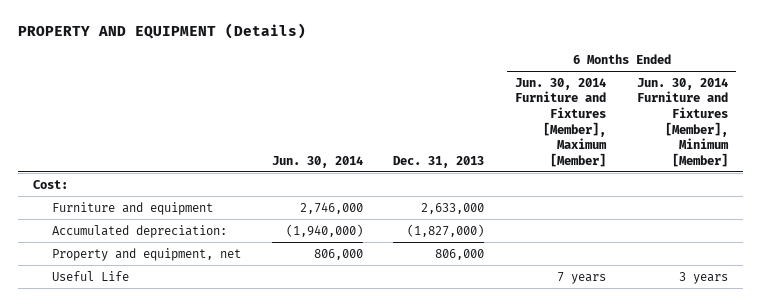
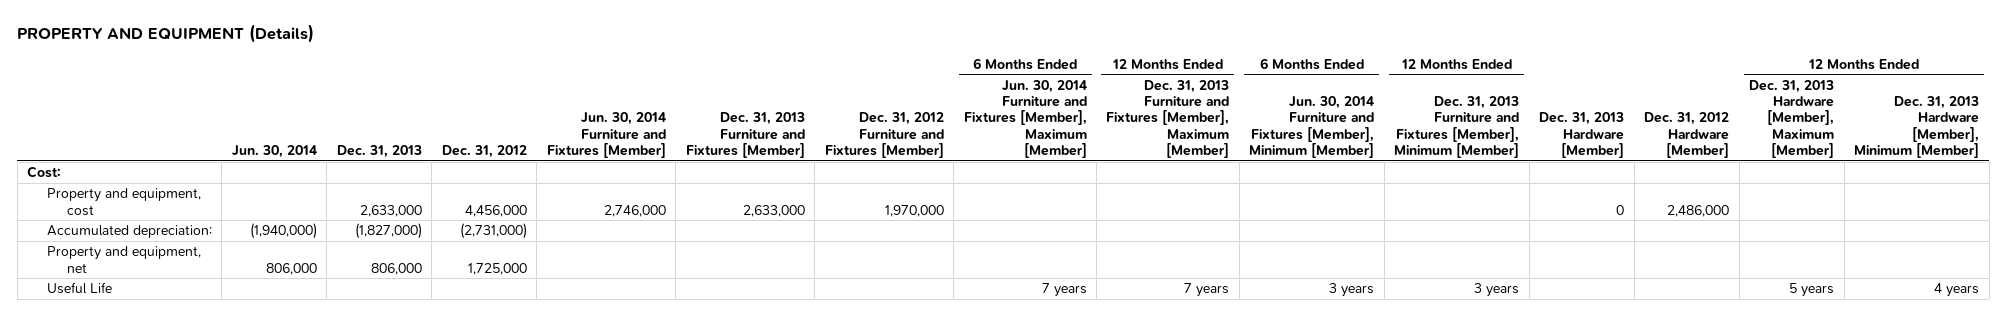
- | Jun. 30, 2014 | Dec. 31, 2013 | 6 Months Ended Jun. 30, 2014 Furniture and Fixtures [Member], Maximum [Member] | 6 Months Ended Jun. 30, 2014 Furniture and Fixtures [Member], Minimum [Member]
+ | Jun. 30, 2014 | Dec. 31, 2013 | Dec. 31, 2012 | Jun. 30, 2014 Furniture and Fixtures [Member] | Dec. 31, 2013 Furniture and Fixtures [Member] | Dec. 31, 2012 Furniture and Fixtures [Member] | 6 Months Ended Jun. 30, 2014 Furniture and Fixtures [Member], Maximum [Member] | 12 Months Ended Dec. 31, 2013 Furniture and Fixtures [Member], Maximum [Member] | 6 Months Ended Jun. 30, 2014 Furniture and Fixtures [Member], Minimum [Member] | 12 Months Ended Dec. 31, 2013 Furniture and Fixtures [Member], Minimum [Member] | Dec. 31, 2013 Hardware [Member] | Dec. 31, 2012 Hardware [Member] | 12 Months Ended Dec. 31, 2013 Hardware [Member], Maximum [Member] | 12 Months Ended Dec. 31, 2013 Hardware [Member], Minimum [Member]
- Furniture and equipment | 2,746,000 | 2,633,000 | |
+ Property and equipment, cost | | 2,633,000 | 4,456,000 | 2,746,000 | 2,633,000 | 1,970,000 | | | | | 0 | 2,486,000 | |

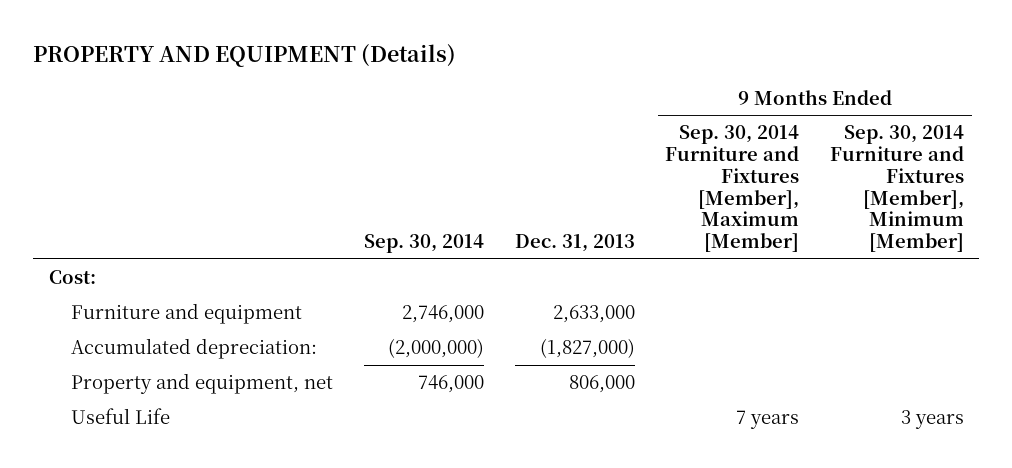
- | Jun. 30, 2014 | Dec. 31, 2013 | Dec. 31, 2012 | Jun. 30, 2014 Furniture and Fixtures [Member] | Dec. 31, 2013 Furniture and Fixtures [Member] | Dec. 31, 2012 Furniture and Fixtures [Member] | 6 Months Ended Jun. 30, 2014 Furniture and Fixtures [Member], Maximum [Member] | 12 Months Ended Dec. 31, 2013 Furniture and Fixtures [Member], Maximum [Member] | 6 Months Ended Jun. 30, 2014 Furniture and Fixtures [Member], Minimum [Member] | 12 Months Ended Dec. 31, 2013 Furniture and Fixtures [Member], Minimum [Member] | Dec. 31, 2013 Hardware [Member] | Dec. 31, 2012 Hardware [Member] | 12 Months Ended Dec. 31, 2013 Hardware [Member], Maximum [Member] | 12 Months Ended Dec. 31, 2013 Hardware [Member], Minimum [Member]
+ | Sep. 30, 2014 | Dec. 31, 2013 | 9 Months Ended Sep. 30, 2014 Furniture and Fixtures [Member], Maximum [Member] | 9 Months Ended Sep. 30, 2014 Furniture and Fixtures [Member], Minimum [Member]
- Property and equipment, cost | | 2,633,000 | 4,456,000 | 2,746,000 | 2,633,000 | 1,970,000 | | | | | 0 | 2,486,000 | |
+ Furniture and equipment | 2,746,000 | 2,633,000 | |

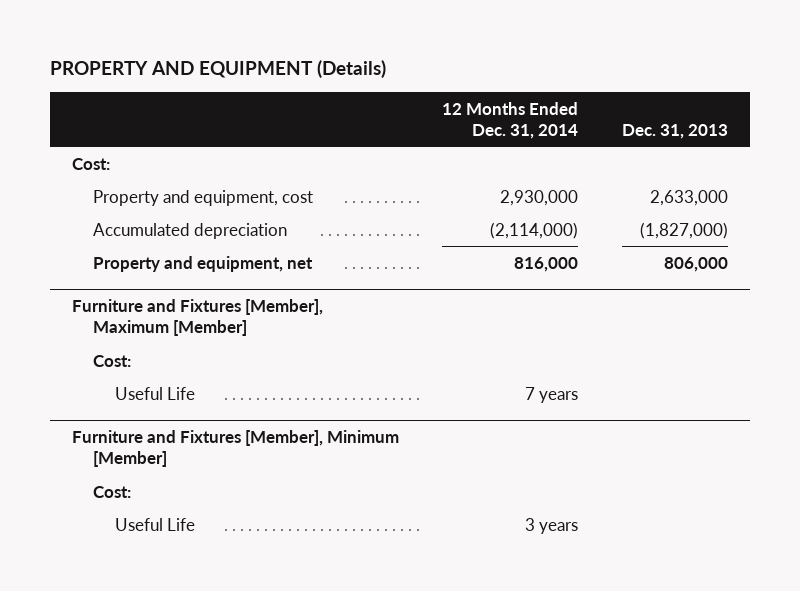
- | Sep. 30, 2014 | Dec. 31, 2013 | 9 Months Ended Sep. 30, 2014 Furniture and Fixtures [Member], Maximum [Member] | 9 Months Ended Sep. 30, 2014 Furniture and Fixtures [Member], Minimum [Member]
+ | 12 Months Ended Dec. 31, 2014 | Dec. 31, 2013
- Furniture and equipment | 2,746,000 | 2,633,000 | |
- Accumulated depreciation: | (2,000,000) | (1,827,000) | |
+ Property and equipment, cost | 2,930,000 | 2,633,000
+ Accumulated depreciation | (2,114,000) | (1,827,000)
+ Furniture and Fixtures [Member], Maximum [Member]
+ Cost:
+ Furniture and Fixtures [Member], Minimum [Member]
+ Cost:
+ Useful Life | 3 years |

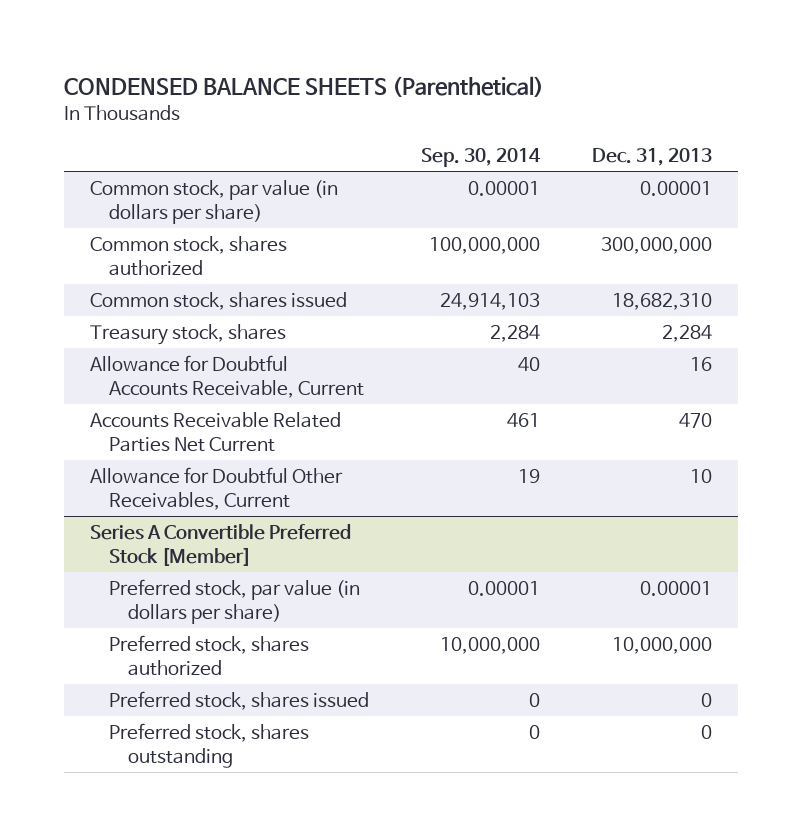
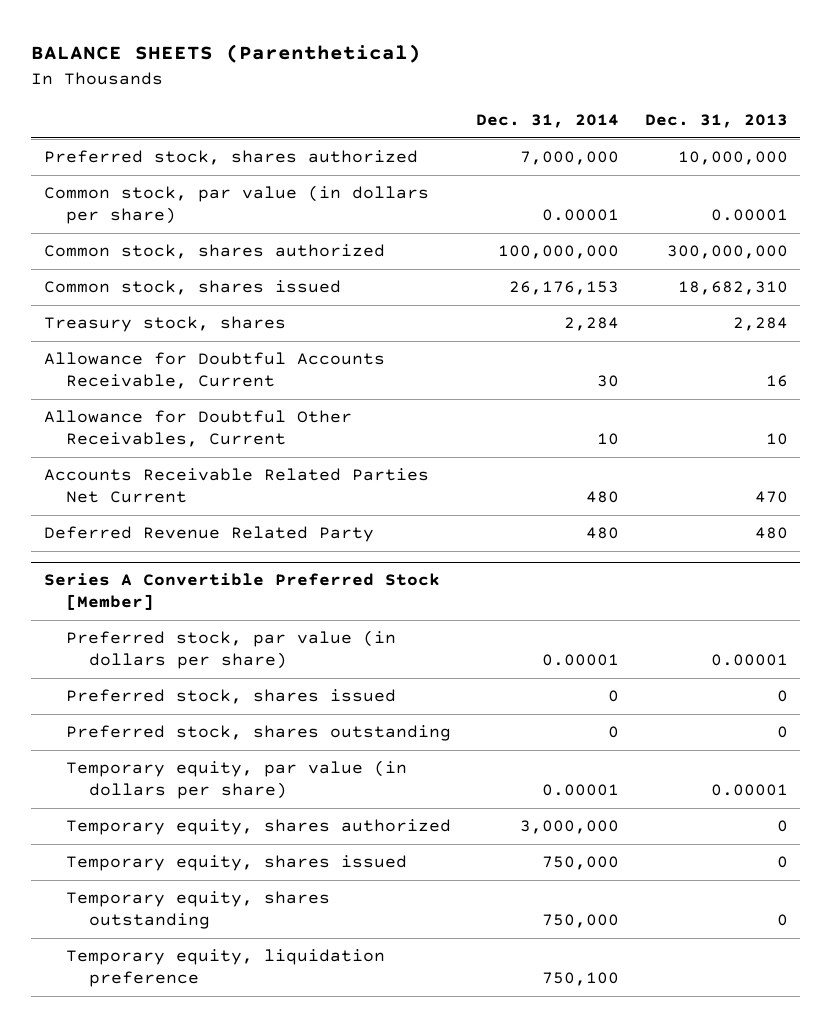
- CONDENSED BALANCE SHEETS (Parenthetical)
+ BALANCE SHEETS (Parenthetical)
- | Sep. 30, 2014 | Dec. 31, 2013
+ | Dec. 31, 2014 | Dec. 31, 2013
+ Preferred stock, shares authorized | 7,000,000 | 10,000,000
moved down: Accounts Receivable Related Parties Net Current | 480 | 470
+ Deferred Revenue Related Party | 480 | 480
@ Series A Convertible Preferred Stock [Member]
- Preferred stock, shares authorized | 10,000,000 | 10,000,000
+ Temporary equity, par value (in dollars per share) | 0.00001 | 0.00001
+ Temporary equity, shares authorized | 3,000,000 | 0
+ Temporary equity, shares issued | 750,000 | 0
+ Temporary equity, shares outstanding | 750,000 | 0
+ Temporary equity, liquidation preference | 750,100 |

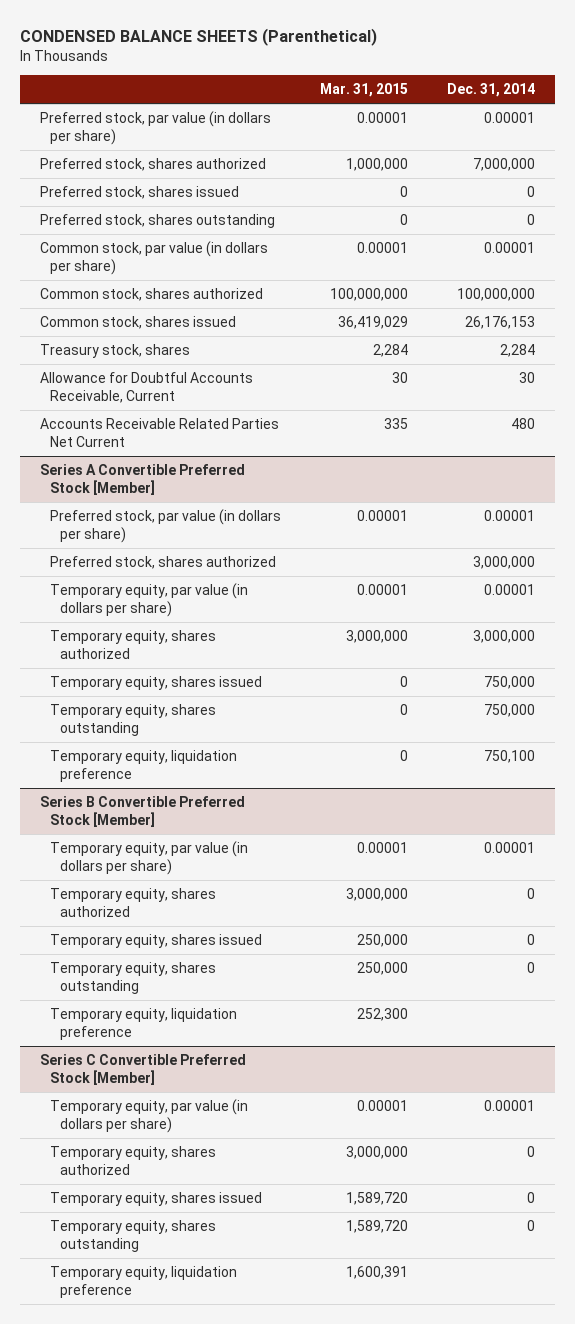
- BALANCE SHEETS (Parenthetical)
+ CONDENSED BALANCE SHEETS (Parenthetical)
- | Dec. 31, 2014 | Dec. 31, 2013
+ | Mar. 31, 2015 | Dec. 31, 2014
+ Preferred stock, par value (in dollars per share) | 0.00001 | 0.00001
+ Preferred stock, shares issued | 0 | 0
+ Preferred stock, shares outstanding | 0 | 0
- Allowance for Doubtful Other Receivables, Current | 10 | 10
- Deferred Revenue Related Party | 480 | 480
@ Series A Convertible Preferred Stock [Member]
- Preferred stock, shares issued | 0 | 0
- Preferred stock, shares outstanding | 0 | 0
+ Preferred stock, shares authorized | | 3,000,000
+ Series B Convertible Preferred Stock [Member]
+ Temporary equity, par value (in dollars per share) | 0.00001 | 0.00001
+ Temporary equity, shares authorized | 3,000,000 | 0
+ Temporary equity, shares issued | 250,000 | 0
+ Temporary equity, shares outstanding | 250,000 | 0
+ Temporary equity, liquidation preference | 252,300 |
+ Series C Convertible Preferred Stock [Member]
+ Temporary equity, par value (in dollars per share) | 0.00001 | 0.00001
+ Temporary equity, shares authorized | 3,000,000 | 0
+ Temporary equity, shares issued | 1,589,720 | 0
+ Temporary equity, shares outstanding | 1,589,720 | 0
+ Temporary equity, liquidation preference | 1,600,391 |

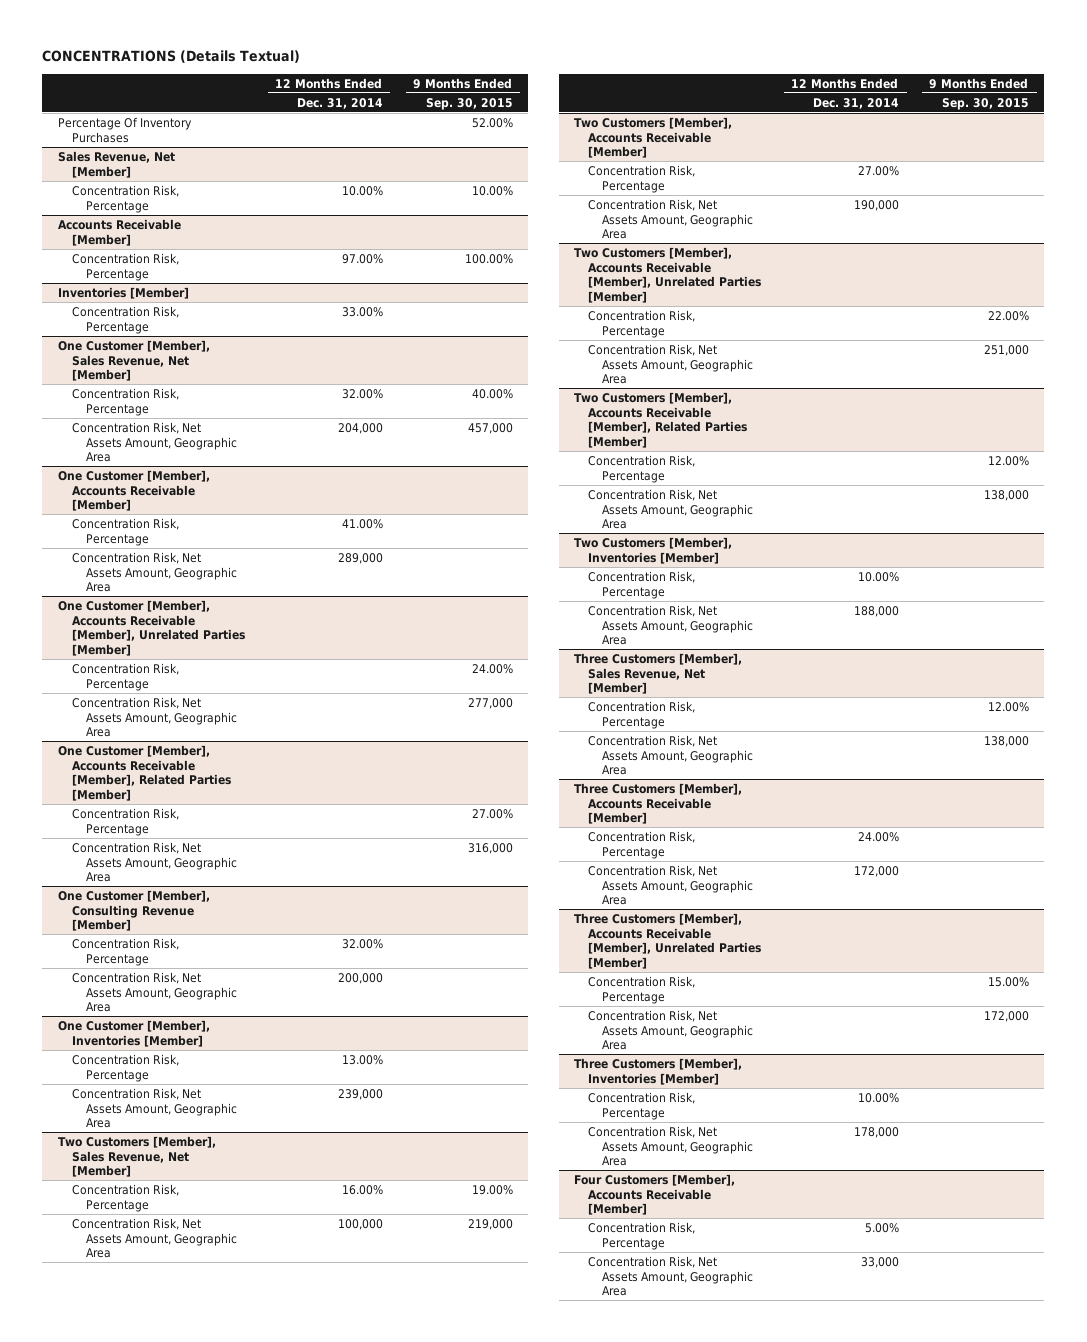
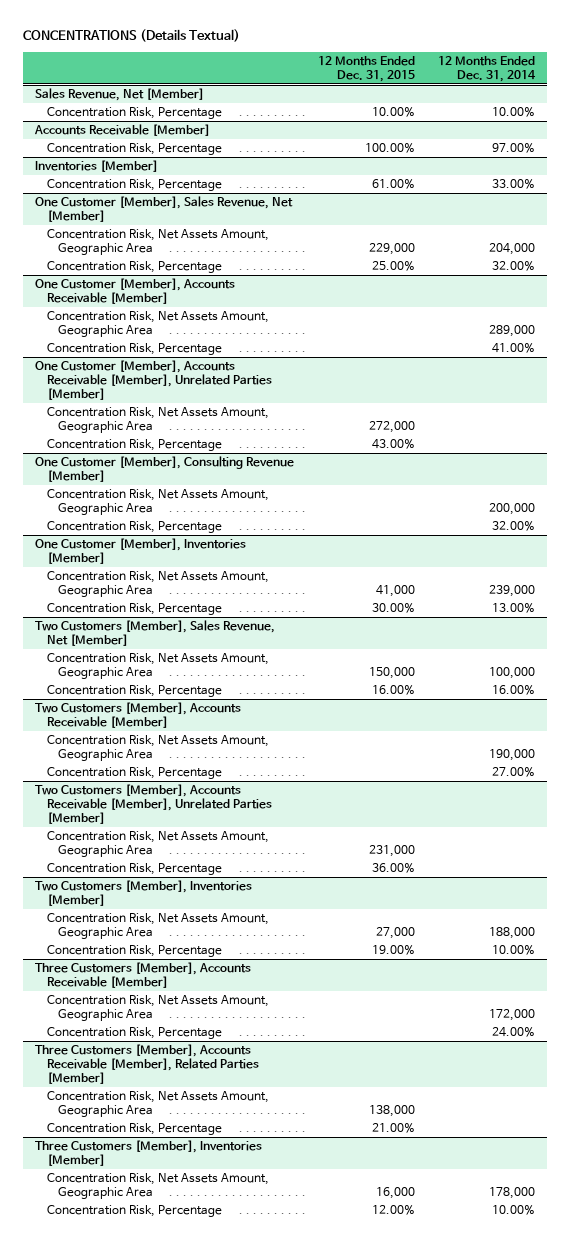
- | 12 Months Ended Dec. 31, 2014 | 9 Months Ended Sep. 30, 2015
+ | 12 Months Ended Dec. 31, 2015 | 12 Months Ended Dec. 31, 2014
- Percentage Of Inventory Purchases | | 52.00%
@ One Customer [Member], Sales Revenue, Net [Member]
moved down: Concentration Risk, Percentage | 25.00% | 32.00%
@ One Customer [Member], Accounts Receivable [Member]
moved down: Concentration Risk, Percentage | | 41.00%
@ One Customer [Member], Accounts Receivable [Member], Unrelated Parties [Member]
- Concentration Risk, Percentage | | 24.00%
- One Customer [Member], Accounts Receivable [Member], Related Parties [Member]
- Concentration Risk, Net Assets Amount, Geographic Area | | 316,000
@ One Customer [Member], Consulting Revenue [Member]
moved down: Concentration Risk, Percentage | | 32.00%
@ One Customer [Member], Inventories [Member]
moved down: Concentration Risk, Percentage | 30.00% | 13.00%
@ Two Customers [Member], Sales Revenue, Net [Member]
moved down: Concentration Risk, Percentage | 16.00% | 16.00%
@ Two Customers [Member], Accounts Receivable [Member]
moved down: Concentration Risk, Percentage | | 27.00%
@ Two Customers [Member], Accounts Receivable [Member], Unrelated Parties [Member]
- Concentration Risk, Percentage | | 22.00%
- Two Customers [Member], Accounts Receivable [Member], Related Parties [Member]
- Concentration Risk, Net Assets Amount, Geographic Area | | 138,000
- Three Customers [Member], Sales Revenue, Net [Member]
- Concentration Risk, Percentage | | 12.00%
- Concentration Risk, Net Assets Amount, Geographic Area | | 138,000
@ Two Customers [Member], Inventories [Member]
moved down: Concentration Risk, Percentage | 19.00% | 10.00%
- Three Customers [Member], Accounts Receivable [Member], Unrelated Parties [Member]
- Concentration Risk, Percentage | | 15.00%
@ Three Customers [Member], Accounts Receivable [Member]
moved down: Concentration Risk, Percentage | | 24.00%
+ Three Customers [Member], Accounts Receivable [Member], Related Parties [Member]
+ Concentration Risk, Percentage | 21.00% |
- Four Customers [Member], Accounts Receivable [Member]
- Concentration Risk, Percentage | 5.00% |
- Concentration Risk, Net Assets Amount, Geographic Area | 33,000 |
@ Three Customers [Member], Inventories [Member]
moved down: Concentration Risk, Percentage | 12.00% | 10.00%

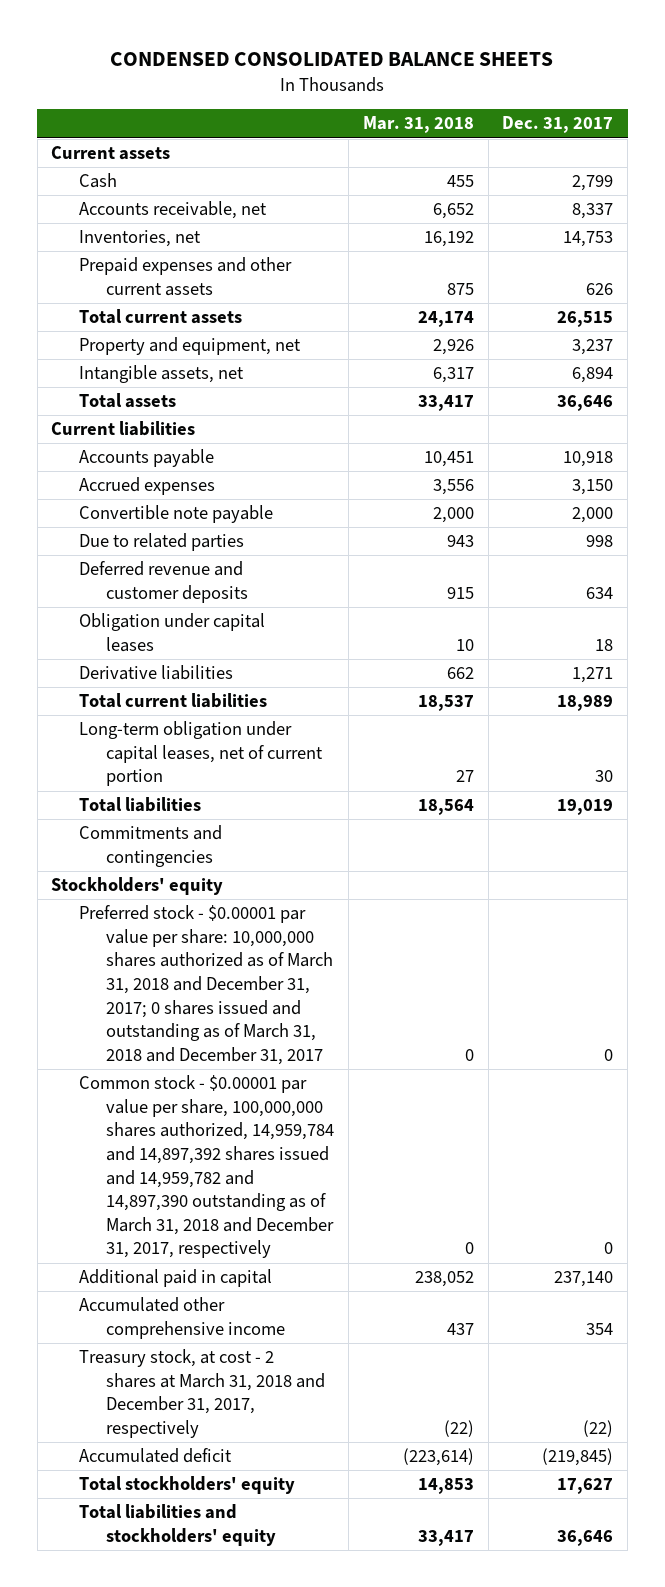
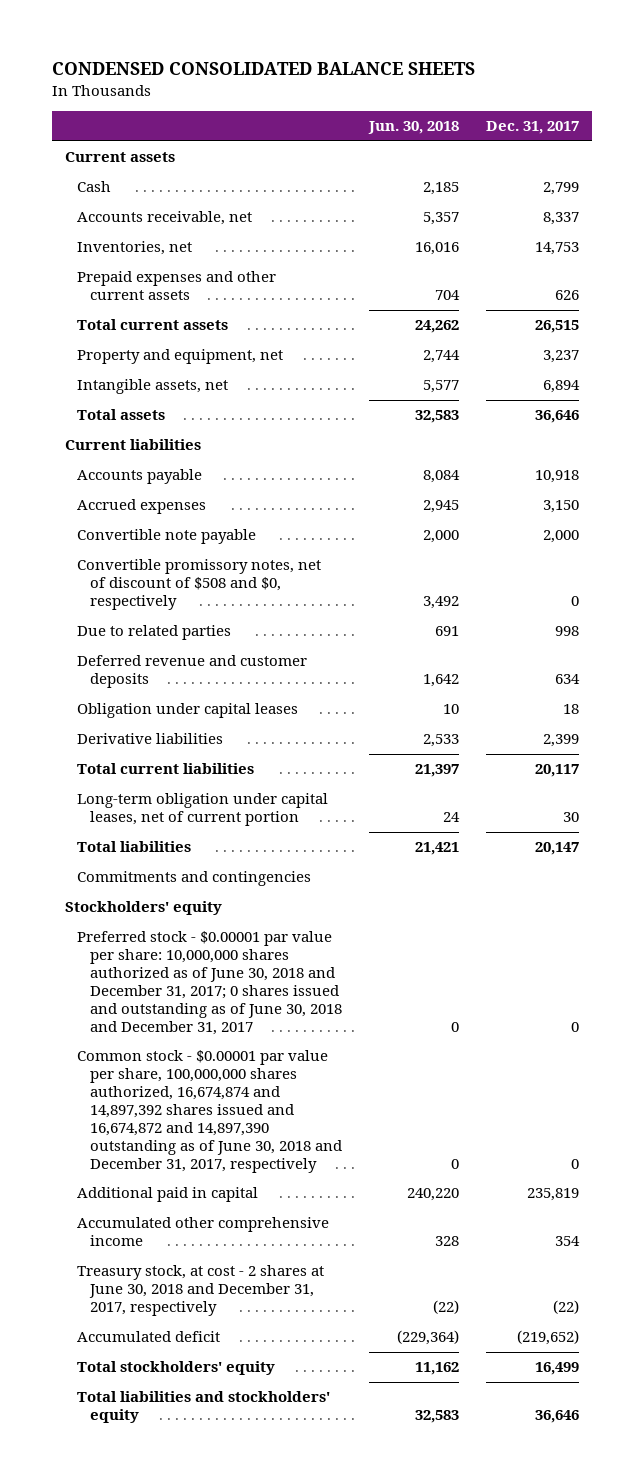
- | Mar. 31, 2018 | Dec. 31, 2017
+ | Jun. 30, 2018 | Dec. 31, 2017
+ Convertible promissory notes, net of discount of $508 and $0, respectively | 3,492 | 0
- Derivative liabilities | 662 | 1,271
- Total current liabilities | 18,537 | 18,989
+ Derivative liabilities | 2,533 | 2,399
+ Total current liabilities | 21,397 | 20,117
- Total liabilities | 18,564 | 19,019
+ Total liabilities | 21,421 | 20,147
- Preferred stock - $0.00001 par value per share: 10,000,000 shares authorized as of March 31, 2018 and December 31, 2017; 0 shares issued and outstanding as of March 31, 2018 and December 31, 2017 | 0 | 0
- Common stock - $0.00001 par value per share, 100,000,000 shares authorized, 14,959,784 and 14,897,392 shares issued and 14,959,782 and 14,897,390 outstanding as of March 31, 2018 and December 31, 2017, respectively | 0 | 0
- Additional paid in capital | 238,052 | 237,140
+ Preferred stock - $0.00001 par value per share: 10,000,000 shares authorized as of June 30, 2018 and December 31, 2017; 0 shares issued and outstanding as of June 30, 2018 and December 31, 2017 | 0 | 0
+ Common stock - $0.00001 par value per share, 100,000,000 shares authorized, 16,674,874 and 14,897,392 shares issued and 16,674,872 and 14,897,390 outstanding as of June 30, 2018 and December 31, 2017, respectively | 0 | 0
+ Additional paid in capital | 240,220 | 235,819
- Treasury stock, at cost - 2 shares at March 31, 2018 and December 31, 2017, respectively | (22) | (22)
- Accumulated deficit | (223,614) | (219,845)
- Total stockholders' equity | 14,853 | 17,627
+ Treasury stock, at cost - 2 shares at June 30, 2018 and December 31, 2017, respectively | (22) | (22)
+ Accumulated deficit | (229,364) | (219,652)
+ Total stockholders' equity | 11,162 | 16,499

